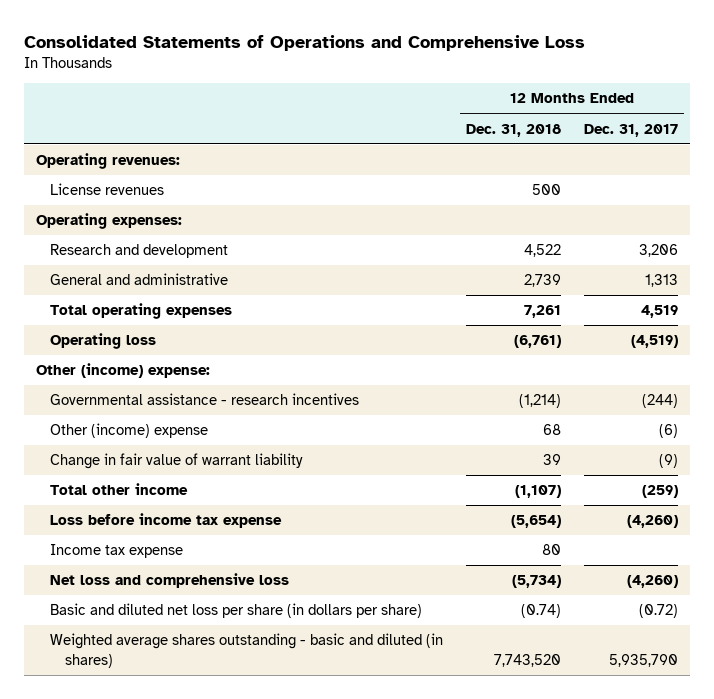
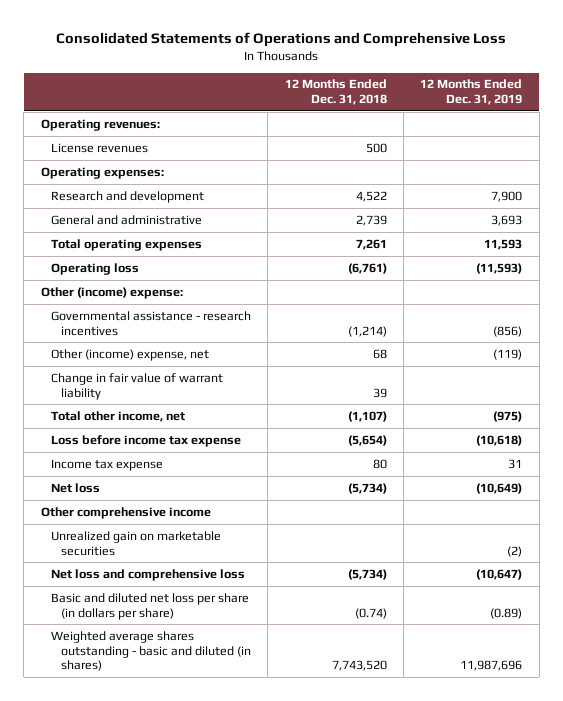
- | 12 Months Ended Dec. 31, 2018 | 12 Months Ended Dec. 31, 2017
+ | 12 Months Ended Dec. 31, 2018 | 12 Months Ended Dec. 31, 2019
- Other (income) expense | 68 | (6)
+ Other (income) expense, net | 68 | (119)
- Total other income | (1,107) | (259)
+ Total other income, net | (1,107) | (975)
+ Net loss | (5,734) | (10,649)
+ Other comprehensive income
+ Unrealized gain on marketable securities | | (2)

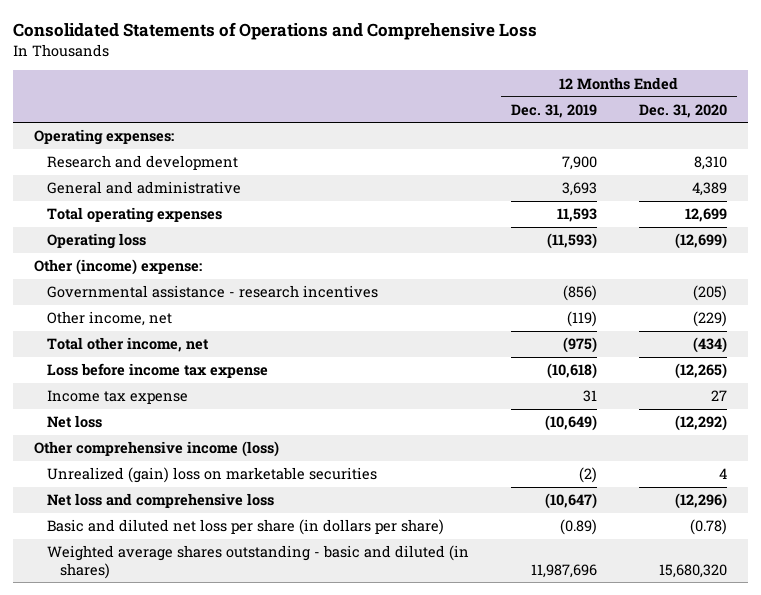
- | 12 Months Ended Dec. 31, 2018 | 12 Months Ended Dec. 31, 2019
+ | 12 Months Ended Dec. 31, 2019 | 12 Months Ended Dec. 31, 2020
- Operating revenues:
- License revenues | 500 |
- Other (income) expense, net | 68 | (119)
- Change in fair value of warrant liability | 39 |
+ Other income, net | (119) | (229)
- Other comprehensive income
- Unrealized gain on marketable securities | | (2)
+ Other comprehensive income (loss)
+ Unrealized (gain) loss on marketable securities | (2) | 4

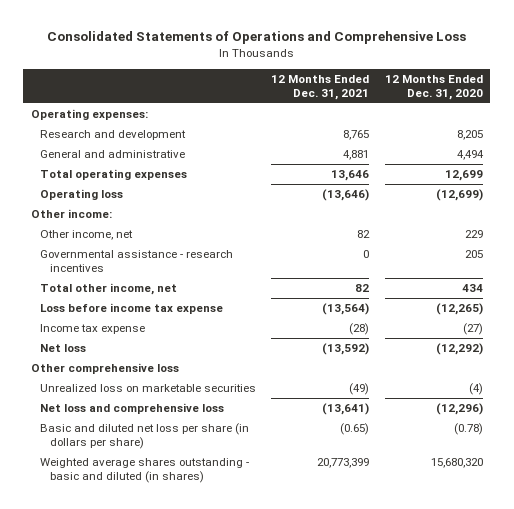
- | 12 Months Ended Dec. 31, 2019 | 12 Months Ended Dec. 31, 2020
+ | 12 Months Ended Dec. 31, 2021 | 12 Months Ended Dec. 31, 2020
- Research and development | 7,900 | 8,310
- General and administrative | 3,693 | 4,389
+ Research and development | 8,765 | 8,205
+ General and administrative | 4,881 | 4,494
- Other (income) expense:
- Governmental assistance - research incentives | (856) | (205)
- Other income, net | (119) | (229)
- Total other income, net | (975) | (434)
+ Other income:
+ Other income, net | 82 | 229
+ Governmental assistance - research incentives | 0 | 205
+ Total other income, net | 82 | 434
- Income tax expense | 31 | 27
+ Income tax expense | (28) | (27)
- Other comprehensive income (loss)
- Unrealized (gain) loss on marketable securities | (2) | 4
+ Other comprehensive loss
+ Unrealized loss on marketable securities | (49) | (4)

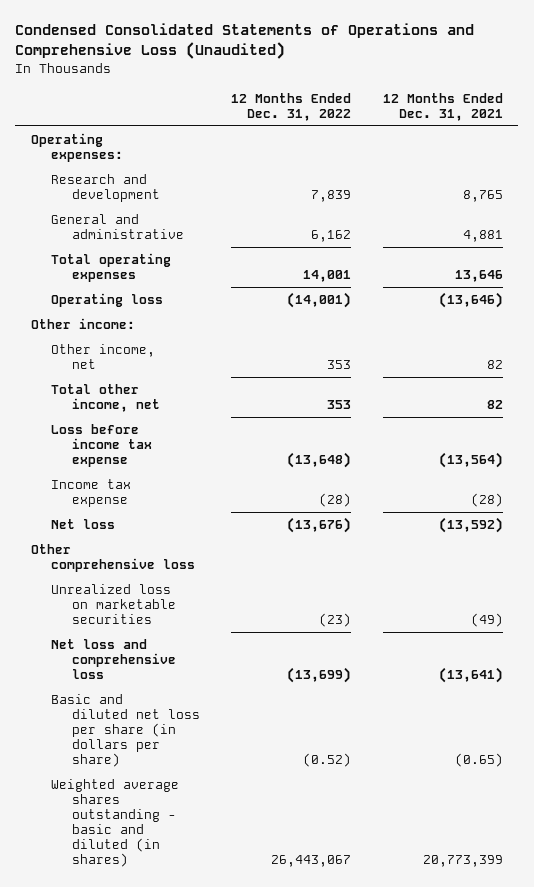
- Consolidated Statements of Operations and Comprehensive Loss
+ Condensed Consolidated Statements of Operations and Comprehensive Loss (Unaudited)
- | 12 Months Ended Dec. 31, 2021 | 12 Months Ended Dec. 31, 2020
+ | 12 Months Ended Dec. 31, 2022 | 12 Months Ended Dec. 31, 2021
- Governmental assistance - research incentives | 0 | 205

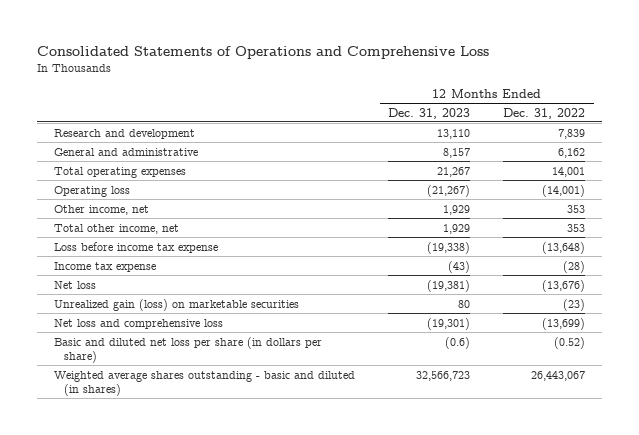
- Condensed Consolidated Statements of Operations and Comprehensive Loss (Unaudited)
+ Consolidated Statements of Operations and Comprehensive Loss
- | 12 Months Ended Dec. 31, 2022 | 12 Months Ended Dec. 31, 2021
+ | 12 Months Ended Dec. 31, 2023 | 12 Months Ended Dec. 31, 2022
- Operating expenses:
- Other income:
- Other comprehensive loss
- Unrealized loss on marketable securities | (23) | (49)
+ Unrealized gain (loss) on marketable securities | 80 | (23)

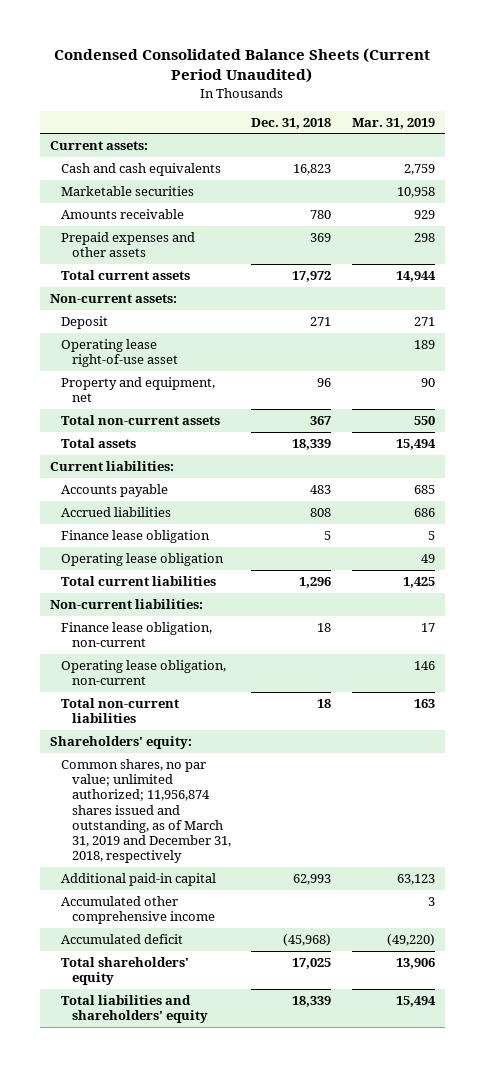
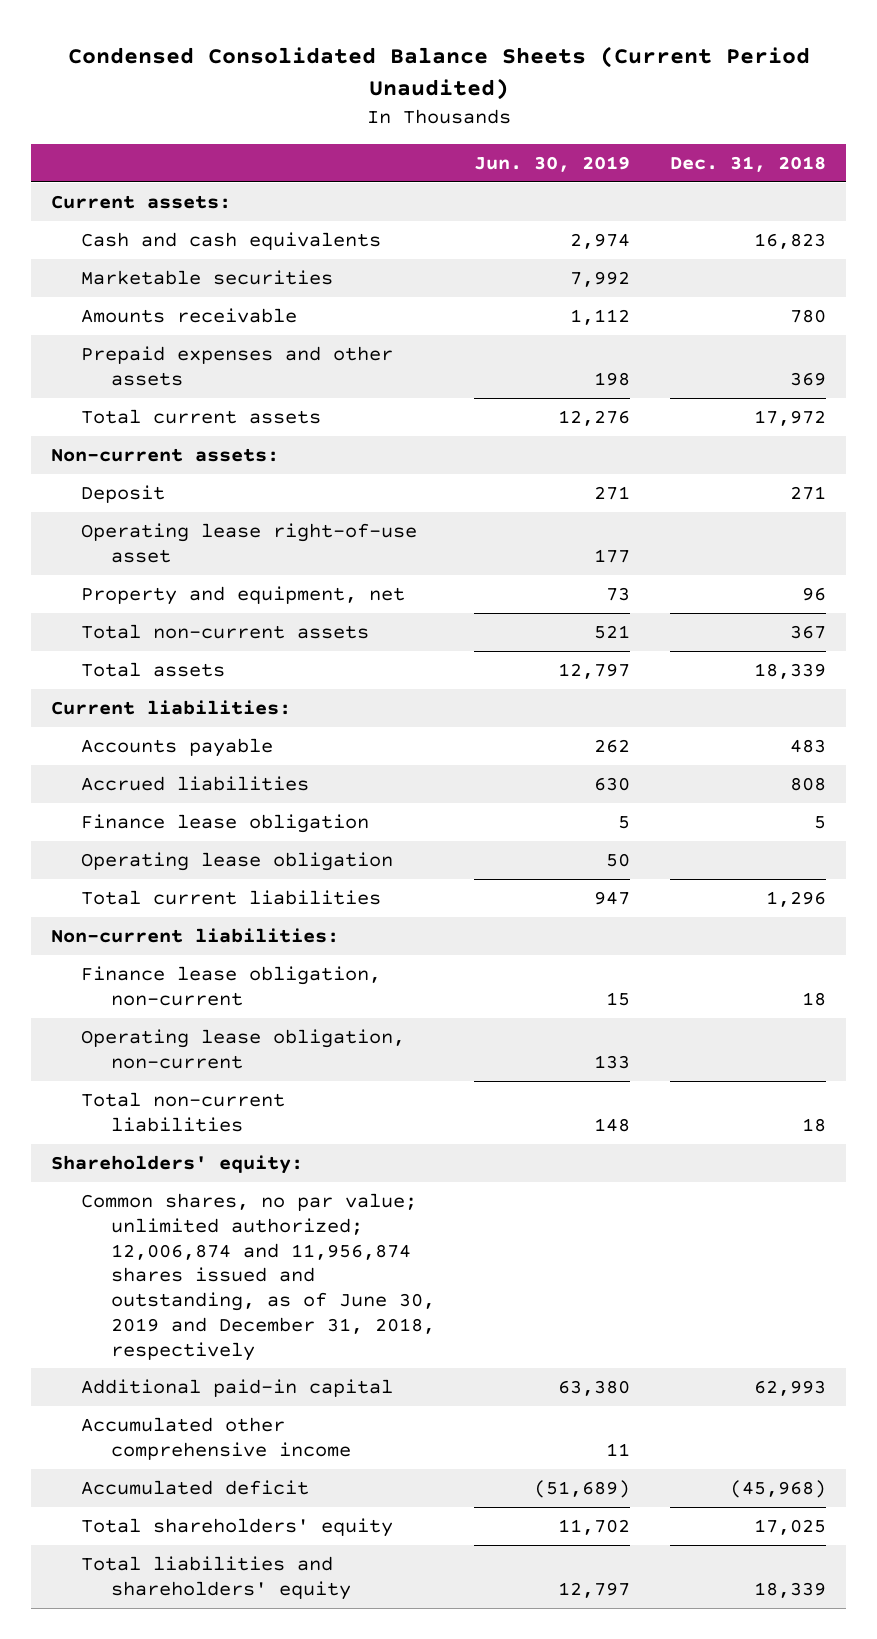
- | Dec. 31, 2018 | Mar. 31, 2019
+ | Jun. 30, 2019 | Dec. 31, 2018
- Common shares, no par value; unlimited authorized; 11,956,874 shares issued and outstanding, as of March 31, 2019 and December 31, 2018, respectively
+ Common shares, no par value; unlimited authorized; 12,006,874 and 11,956,874 shares issued and outstanding, as of June 30, 2019 and December 31, 2018, respectively

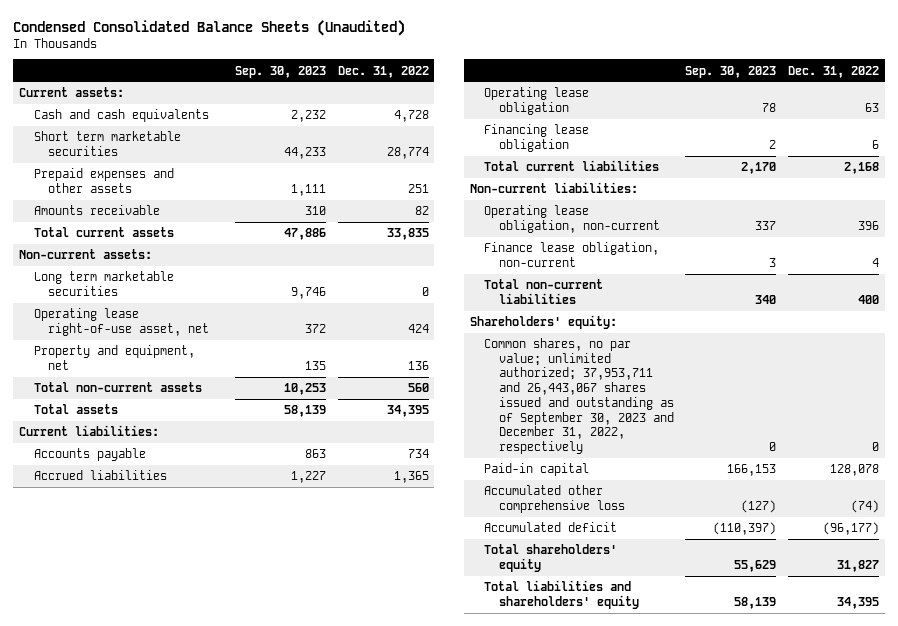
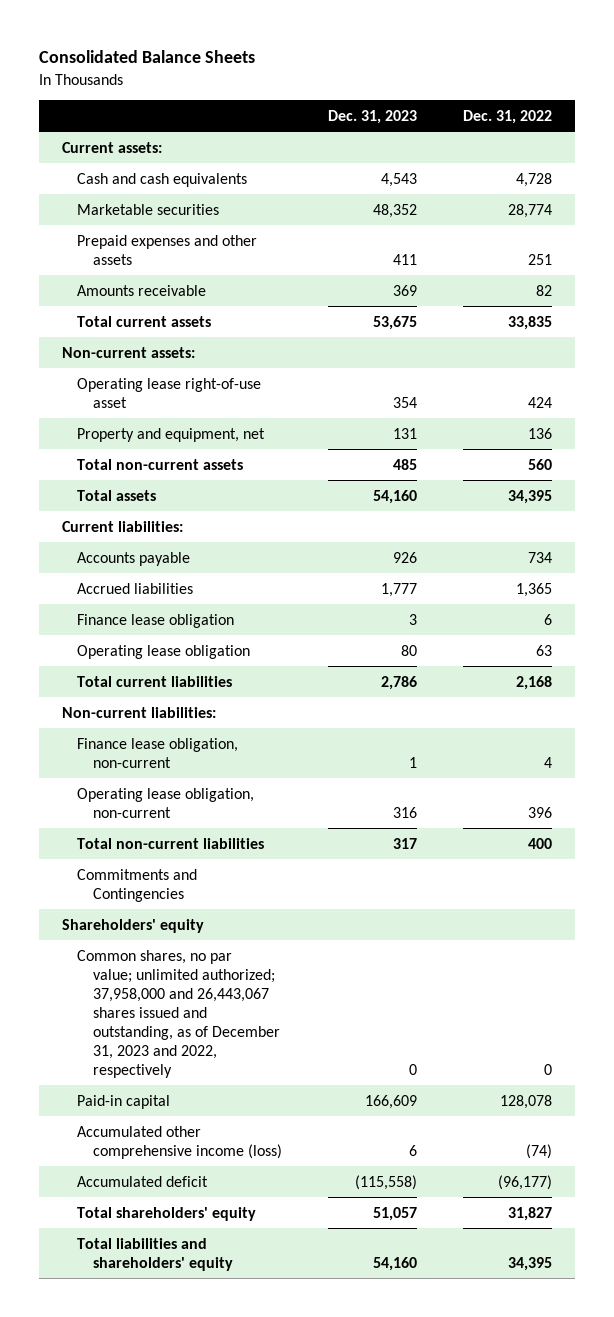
- Condensed Consolidated Balance Sheets (Unaudited)
+ Consolidated Balance Sheets
- | Sep. 30, 2023 | Dec. 31, 2022
+ | Dec. 31, 2023 | Dec. 31, 2022
- Short term marketable securities | 44,233 | 28,774
+ Marketable securities | 48,352 | 28,774
- Long term marketable securities | 9,746 | 0
- Operating lease right-of-use asset, net | 372 | 424
+ Operating lease right-of-use asset | 354 | 424
+ Finance lease obligation | 3 | 6
- Financing lease obligation | 2 | 6
moved down: Operating lease obligation, non-current | 316 | 396
- Shareholders' equity:
- Common shares, no par value; unlimited authorized; 37,953,711 and 26,443,067 shares issued and outstanding as of September 30, 2023 and December 31, 2022, respectively | 0 | 0
+ Commitments and Contingencies
+ Shareholders' equity
+ Common shares, no par value; unlimited authorized; 37,958,000 and 26,443,067 shares issued and outstanding, as of December 31, 2023 and 2022, respectively | 0 | 0
- Accumulated other comprehensive loss | (127) | (74)
+ Accumulated other comprehensive income (loss) | 6 | (74)

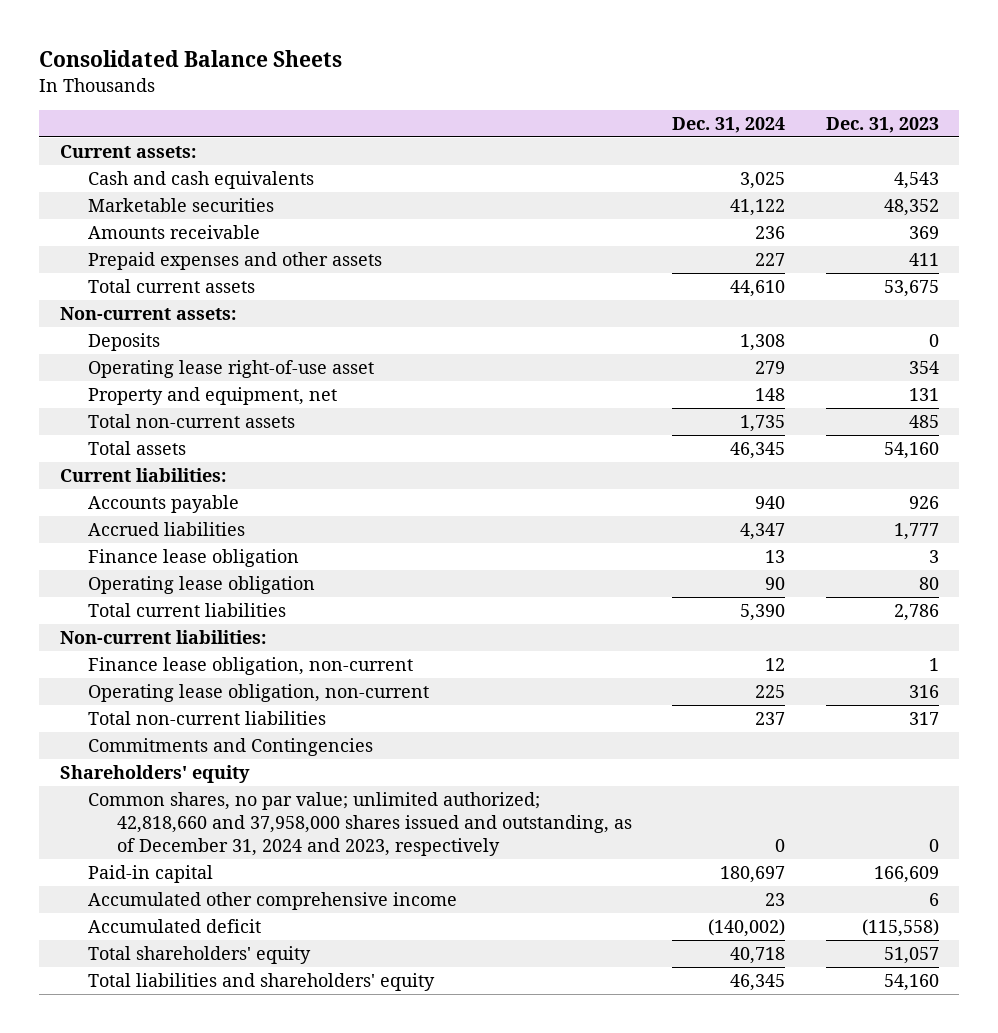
- | Dec. 31, 2023 | Dec. 31, 2022
+ | Dec. 31, 2024 | Dec. 31, 2023
moved down: Prepaid expenses and other assets | 227 | 411
+ Deposits | 1,308 | 0
- Common shares, no par value; unlimited authorized; 37,958,000 and 26,443,067 shares issued and outstanding, as of December 31, 2023 and 2022, respectively | 0 | 0
+ Common shares, no par value; unlimited authorized; 42,818,660 and 37,958,000 shares issued and outstanding, as of December 31, 2024 and 2023, respectively | 0 | 0
- Accumulated other comprehensive income (loss) | 6 | (74)
+ Accumulated other comprehensive income | 23 | 6

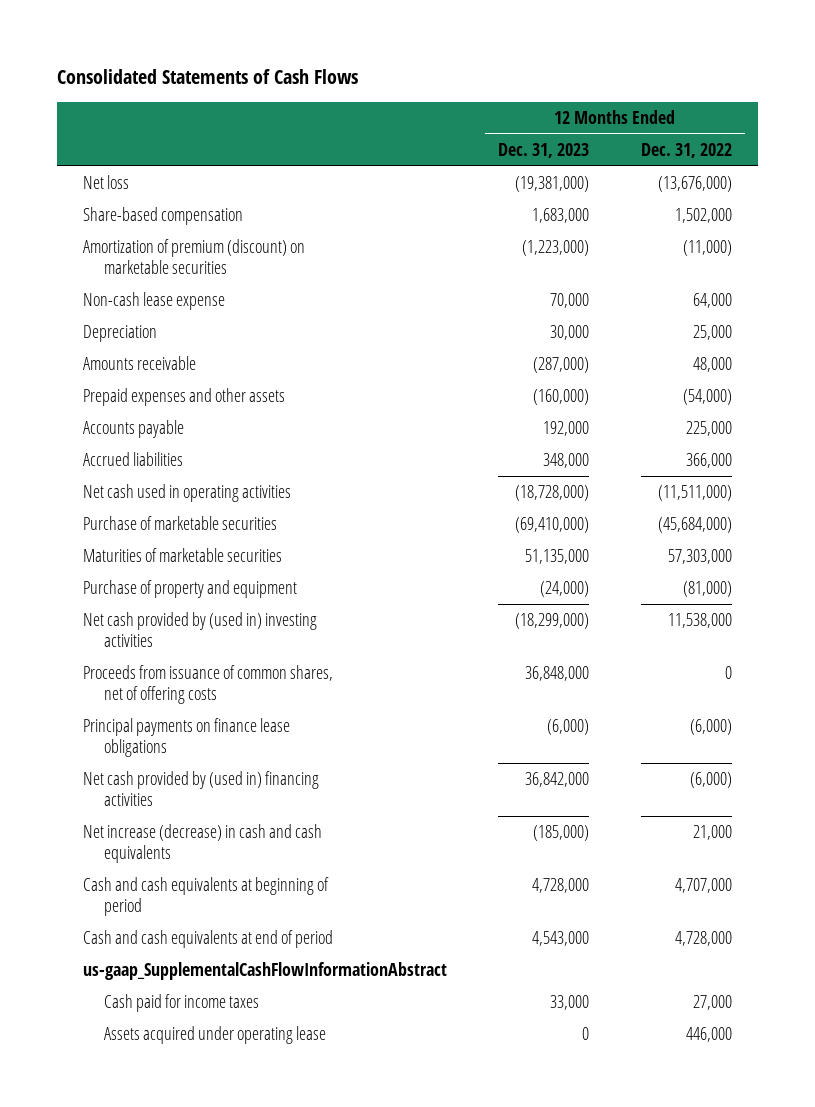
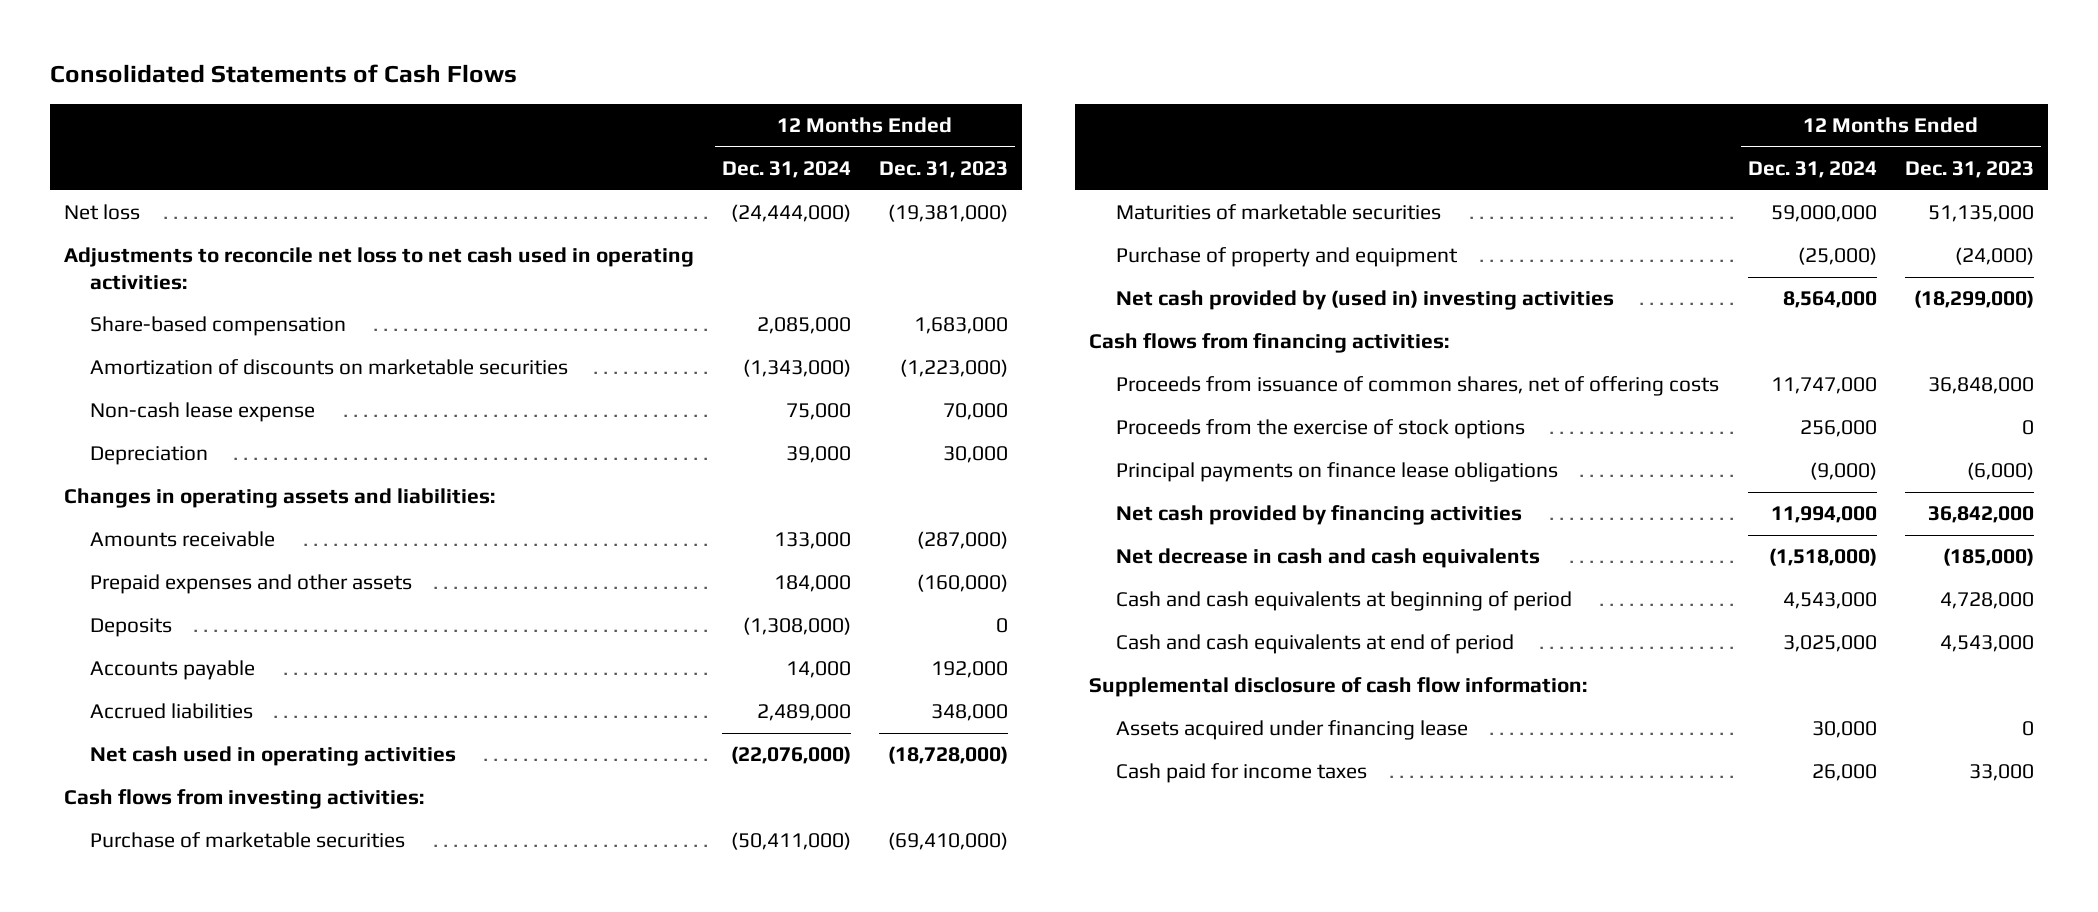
- | 12 Months Ended Dec. 31, 2023 | 12 Months Ended Dec. 31, 2022
+ | 12 Months Ended Dec. 31, 2024 | 12 Months Ended Dec. 31, 2023
+ Adjustments to reconcile net loss to net cash used in operating activities:
- Amortization of premium (discount) on marketable securities | (1,223,000) | (11,000)
+ Amortization of discounts on marketable securities | (1,343,000) | (1,223,000)
+ Changes in operating assets and liabilities:
+ Deposits | (1,308,000) | 0
+ Cash flows from investing activities:
+ Cash flows from financing activities:
+ Proceeds from the exercise of stock options | 256,000 | 0
- Net cash provided by (used in) financing activities | 36,842,000 | (6,000)
- Net increase (decrease) in cash and cash equivalents | (185,000) | 21,000
+ Net cash provided by financing activities | 11,994,000 | 36,842,000
+ Net decrease in cash and cash equivalents | (1,518,000) | (185,000)
- us-gaap_SupplementalCashFlowInformationAbstract
+ Supplemental disclosure of cash flow information:
+ Assets acquired under financing lease | 30,000 | 0
- Assets acquired under operating lease | 0 | 446,000

